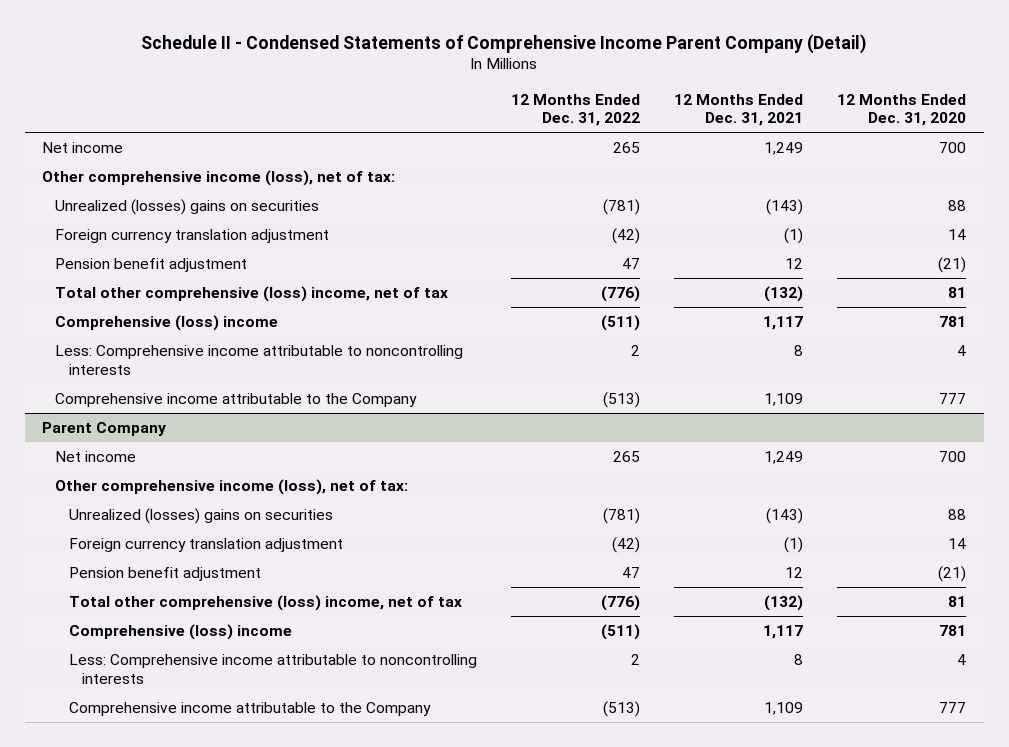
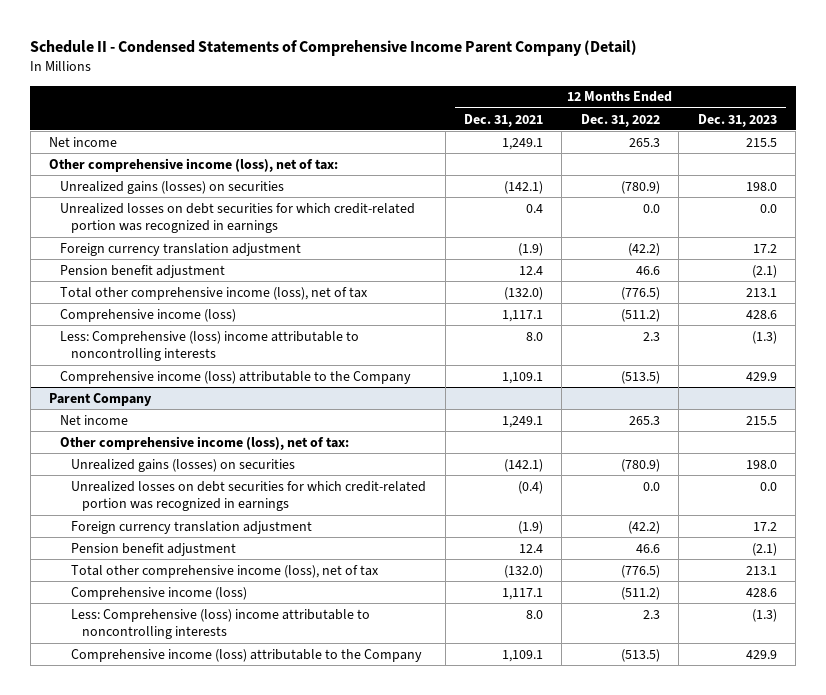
- | 12 Months Ended Dec. 31, 2022 | 12 Months Ended Dec. 31, 2021 | 12 Months Ended Dec. 31, 2020
+ | 12 Months Ended Dec. 31, 2021 | 12 Months Ended Dec. 31, 2022 | 12 Months Ended Dec. 31, 2023
- Net income | 265 | 1,249 | 700
+ Net income | 1,249.1 | 265.3 | 215.5
- Unrealized (losses) gains on securities | (781) | (143) | 88
- Foreign currency translation adjustment | (42) | (1) | 14
- Pension benefit adjustment | 47 | 12 | (21)
- Total other comprehensive (loss) income, net of tax | (776) | (132) | 81
- Comprehensive (loss) income | (511) | 1,117 | 781
- Less: Comprehensive income attributable to noncontrolling interests | 2 | 8 | 4
- Comprehensive income attributable to the Company | (513) | 1,109 | 777
+ Unrealized gains (losses) on securities | (142.1) | (780.9) | 198.0
+ Unrealized losses on debt securities for which credit-related portion was recognized in earnings | 0.4 | 0.0 | 0.0
+ Foreign currency translation adjustment | (1.9) | (42.2) | 17.2
+ Pension benefit adjustment | 12.4 | 46.6 | (2.1)
+ Total other comprehensive income (loss), net of tax | (132.0) | (776.5) | 213.1
+ Comprehensive income (loss) | 1,117.1 | (511.2) | 428.6
+ Less: Comprehensive (loss) income attributable to noncontrolling interests | 8.0 | 2.3 | (1.3)
+ Comprehensive income (loss) attributable to the Company | 1,109.1 | (513.5) | 429.9
@ Parent Company
- Net income | 265 | 1,249 | 700
+ Net income | 1,249.1 | 265.3 | 215.5
- Unrealized (losses) gains on securities | (781) | (143) | 88
- Foreign currency translation adjustment | (42) | (1) | 14
- Pension benefit adjustment | 47 | 12 | (21)
- Total other comprehensive (loss) income, net of tax | (776) | (132) | 81
- Comprehensive (loss) income | (511) | 1,117 | 781
- Less: Comprehensive income attributable to noncontrolling interests | 2 | 8 | 4
- Comprehensive income attributable to the Company | (513) | 1,109 | 777
+ Unrealized gains (losses) on securities | (142.1) | (780.9) | 198.0
+ Unrealized losses on debt securities for which credit-related portion was recognized in earnings | (0.4) | 0.0 | 0.0
+ Foreign currency translation adjustment | (1.9) | (42.2) | 17.2
+ Pension benefit adjustment | 12.4 | 46.6 | (2.1)
+ Total other comprehensive income (loss), net of tax | (132.0) | (776.5) | 213.1
+ Comprehensive income (loss) | 1,117.1 | (511.2) | 428.6
+ Less: Comprehensive (loss) income attributable to noncontrolling interests | 8.0 | 2.3 | (1.3)
+ Comprehensive income (loss) attributable to the Company | 1,109.1 | (513.5) | 429.9

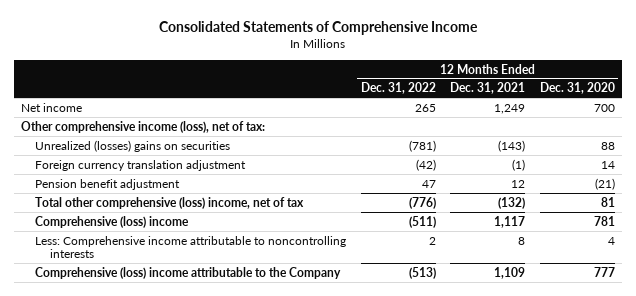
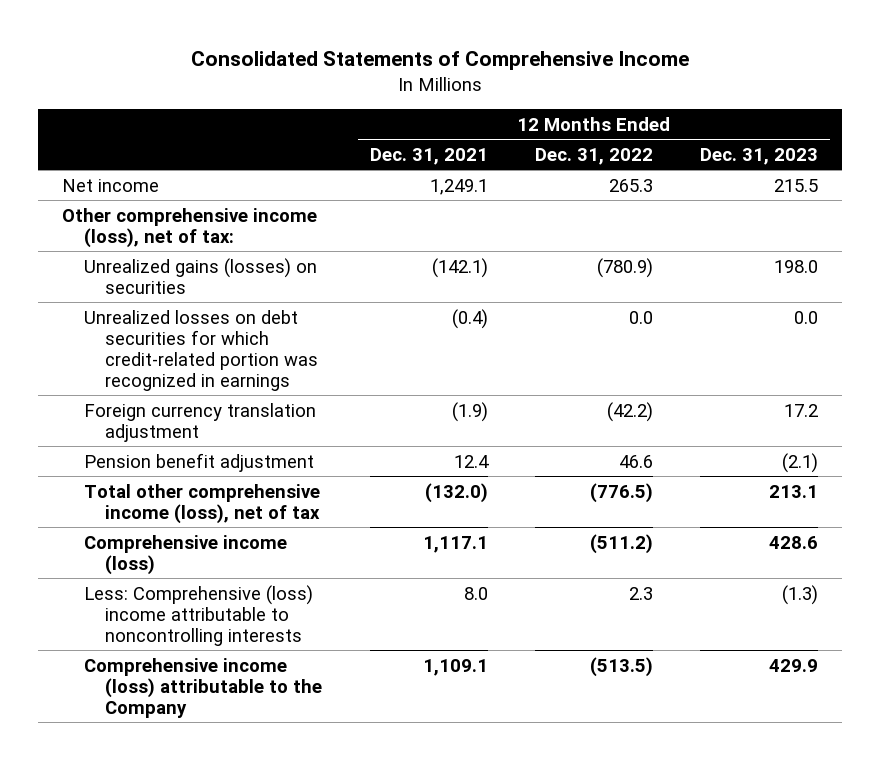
- | 12 Months Ended Dec. 31, 2022 | 12 Months Ended Dec. 31, 2021 | 12 Months Ended Dec. 31, 2020
+ | 12 Months Ended Dec. 31, 2021 | 12 Months Ended Dec. 31, 2022 | 12 Months Ended Dec. 31, 2023
- Net income | 265 | 1,249 | 700
+ Net income | 1,249.1 | 265.3 | 215.5
- Unrealized (losses) gains on securities | (781) | (143) | 88
- Foreign currency translation adjustment | (42) | (1) | 14
- Pension benefit adjustment | 47 | 12 | (21)
- Total other comprehensive (loss) income, net of tax | (776) | (132) | 81
- Comprehensive (loss) income | (511) | 1,117 | 781
- Less: Comprehensive income attributable to noncontrolling interests | 2 | 8 | 4
- Comprehensive (loss) income attributable to the Company | (513) | 1,109 | 777
+ Unrealized gains (losses) on securities | (142.1) | (780.9) | 198.0
+ Unrealized losses on debt securities for which credit-related portion was recognized in earnings | (0.4) | 0.0 | 0.0
+ Foreign currency translation adjustment | (1.9) | (42.2) | 17.2
+ Pension benefit adjustment | 12.4 | 46.6 | (2.1)
+ Total other comprehensive income (loss), net of tax | (132.0) | (776.5) | 213.1
+ Comprehensive income (loss) | 1,117.1 | (511.2) | 428.6
+ Less: Comprehensive (loss) income attributable to noncontrolling interests | 8.0 | 2.3 | (1.3)
+ Comprehensive income (loss) attributable to the Company | 1,109.1 | (513.5) | 429.9

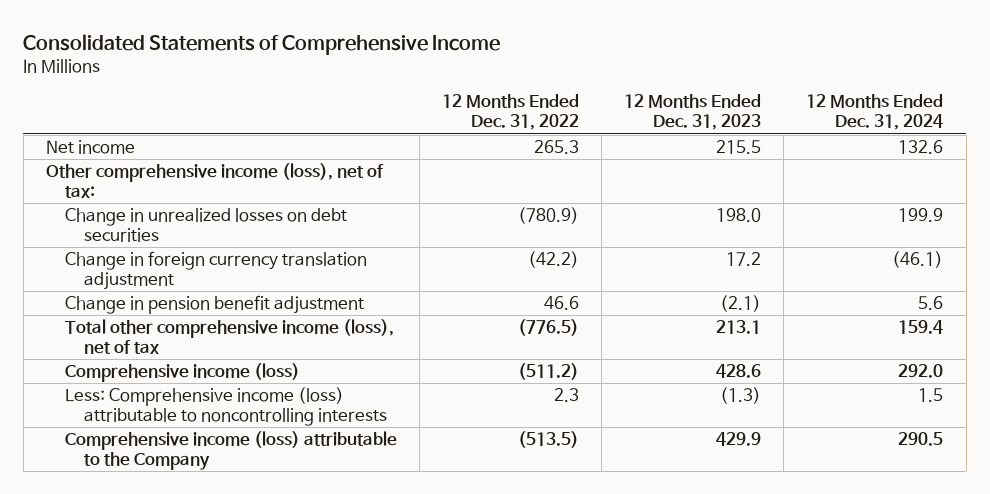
- | 12 Months Ended Dec. 31, 2021 | 12 Months Ended Dec. 31, 2022 | 12 Months Ended Dec. 31, 2023
+ | 12 Months Ended Dec. 31, 2022 | 12 Months Ended Dec. 31, 2023 | 12 Months Ended Dec. 31, 2024
- Unrealized gains (losses) on securities | (142.1) | (780.9) | 198.0
- Unrealized losses on debt securities for which credit-related portion was recognized in earnings | (0.4) | 0.0 | 0.0
- Foreign currency translation adjustment | (1.9) | (42.2) | 17.2
- Pension benefit adjustment | 12.4 | 46.6 | (2.1)
+ Change in unrealized losses on debt securities | (780.9) | 198.0 | 199.9
+ Change in foreign currency translation adjustment | (42.2) | 17.2 | (46.1)
+ Change in pension benefit adjustment | 46.6 | (2.1) | 5.6
- Less: Comprehensive (loss) income attributable to noncontrolling interests | 8.0 | 2.3 | (1.3)
+ Less: Comprehensive income (loss) attributable to noncontrolling interests | 2.3 | (1.3) | 1.5

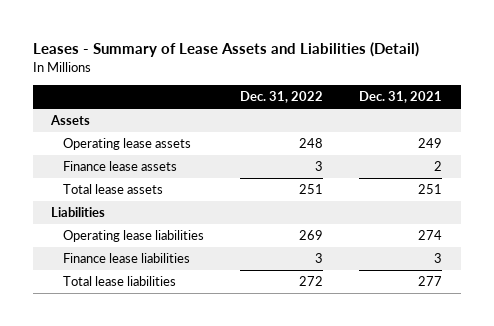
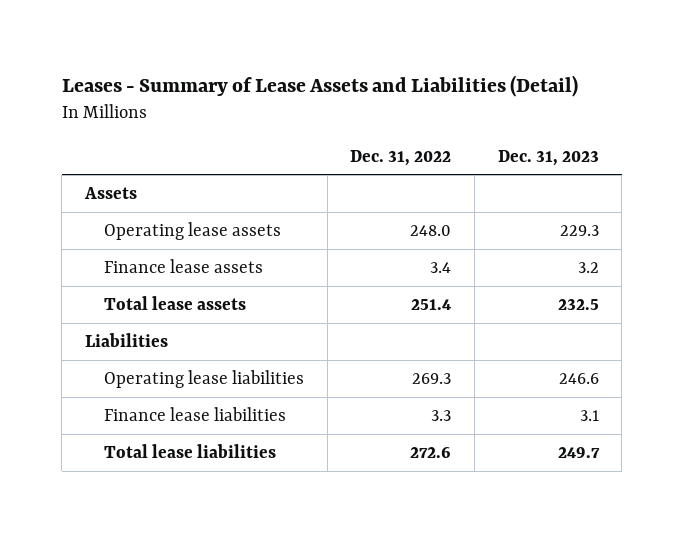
- | Dec. 31, 2022 | Dec. 31, 2021
+ | Dec. 31, 2022 | Dec. 31, 2023
- Operating lease assets | 248 | 249
- Finance lease assets | 3 | 2
- Total lease assets | 251 | 251
+ Operating lease assets | 248.0 | 229.3
+ Finance lease assets | 3.4 | 3.2
+ Total lease assets | 251.4 | 232.5
- Operating lease liabilities | 269 | 274
- Finance lease liabilities | 3 | 3
- Total lease liabilities | 272 | 277
+ Operating lease liabilities | 269.3 | 246.6
+ Finance lease liabilities | 3.3 | 3.1
+ Total lease liabilities | 272.6 | 249.7

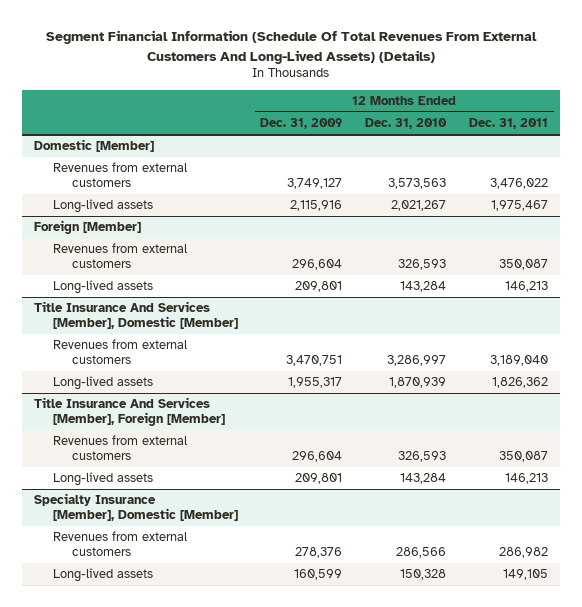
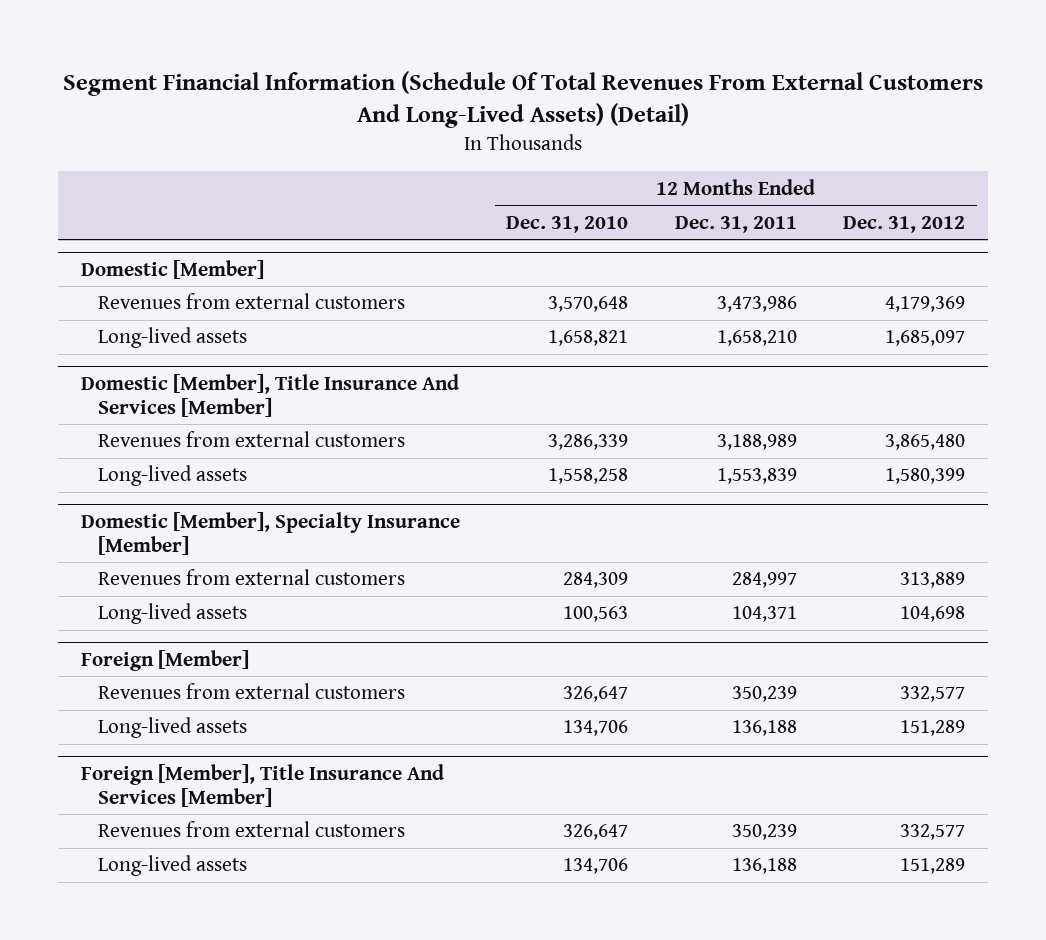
- Segment Financial Information (Schedule Of Total Revenues From External Customers And Long-Lived Assets) (Details)
+ Segment Financial Information (Schedule Of Total Revenues From External Customers And Long-Lived Assets) (Detail)
- | 12 Months Ended Dec. 31, 2009 | 12 Months Ended Dec. 31, 2010 | 12 Months Ended Dec. 31, 2011
+ | 12 Months Ended Dec. 31, 2010 | 12 Months Ended Dec. 31, 2011 | 12 Months Ended Dec. 31, 2012
@ Domestic [Member]
- Revenues from external customers | 3,749,127 | 3,573,563 | 3,476,022
- Long-lived assets | 2,115,916 | 2,021,267 | 1,975,467
+ Revenues from external customers | 3,570,648 | 3,473,986 | 4,179,369
+ Long-lived assets | 1,658,821 | 1,658,210 | 1,685,097
+ Domestic [Member], Title Insurance And Services [Member]
+ Revenues from external customers | 3,286,339 | 3,188,989 | 3,865,480
+ Long-lived assets | 1,558,258 | 1,553,839 | 1,580,399
+ Domestic [Member], Specialty Insurance [Member]
+ Revenues from external customers | 284,309 | 284,997 | 313,889
+ Long-lived assets | 100,563 | 104,371 | 104,698
@ Foreign [Member]
- Revenues from external customers | 296,604 | 326,593 | 350,087
- Long-lived assets | 209,801 | 143,284 | 146,213
- Title Insurance And Services [Member], Domestic [Member]
- Revenues from external customers | 3,470,751 | 3,286,997 | 3,189,040
- Long-lived assets | 1,955,317 | 1,870,939 | 1,826,362
- Title Insurance And Services [Member], Foreign [Member]
- Revenues from external customers | 296,604 | 326,593 | 350,087
- Long-lived assets | 209,801 | 143,284 | 146,213
- Specialty Insurance [Member], Domestic [Member]
- Revenues from external customers | 278,376 | 286,566 | 286,982
- Long-lived assets | 160,599 | 150,328 | 149,105
@ Foreign [Member]
+ Revenues from external customers | 326,647 | 350,239 | 332,577
+ Long-lived assets | 134,706 | 136,188 | 151,289
+ Foreign [Member], Title Insurance And Services [Member]
+ Revenues from external customers | 326,647 | 350,239 | 332,577
+ Long-lived assets | 134,706 | 136,188 | 151,289

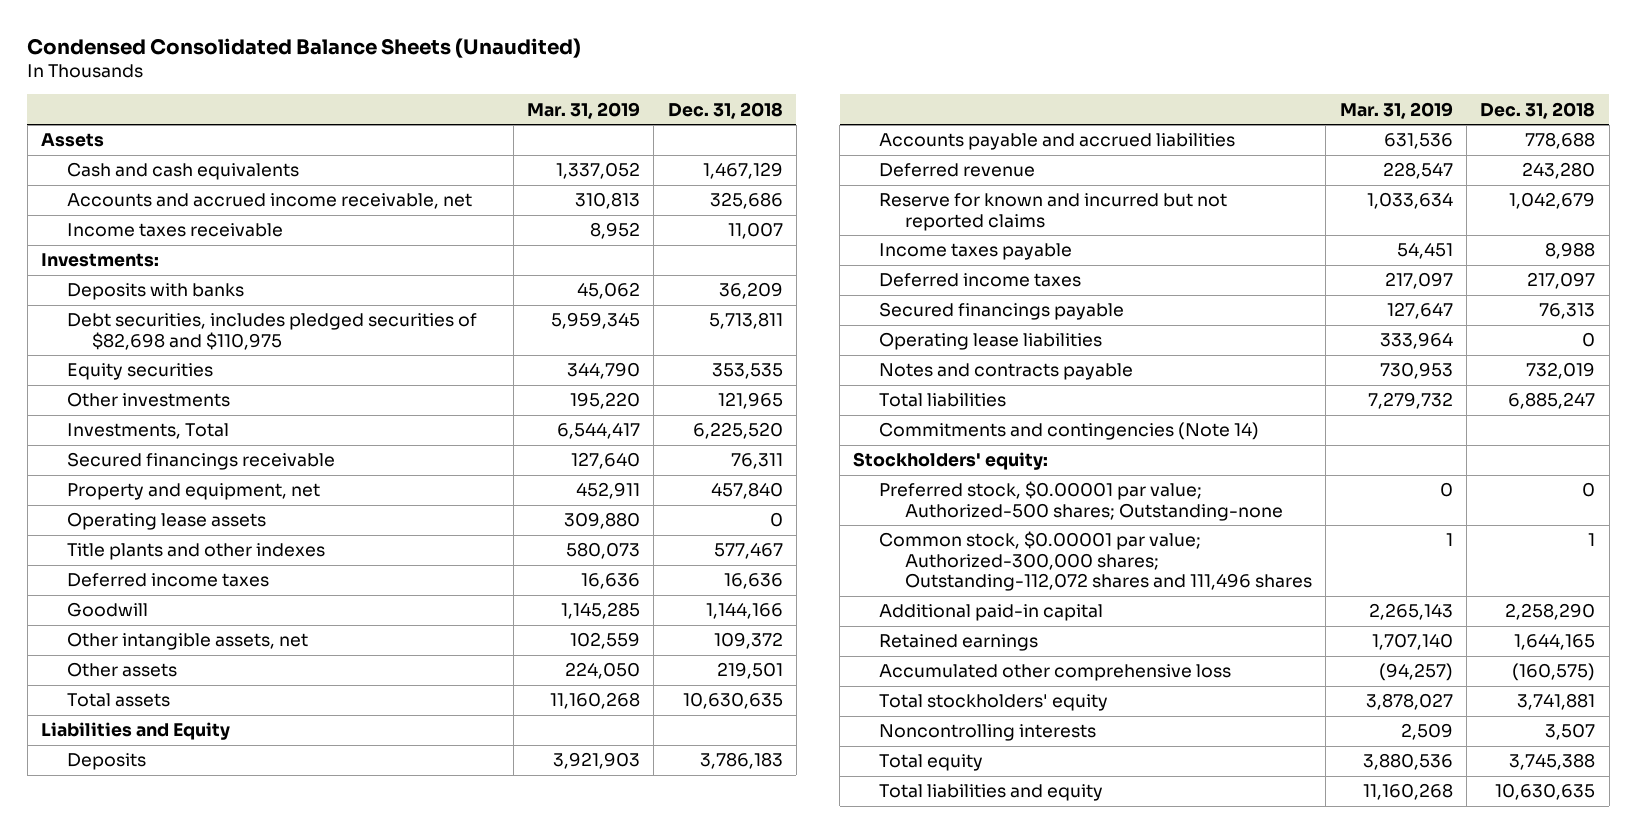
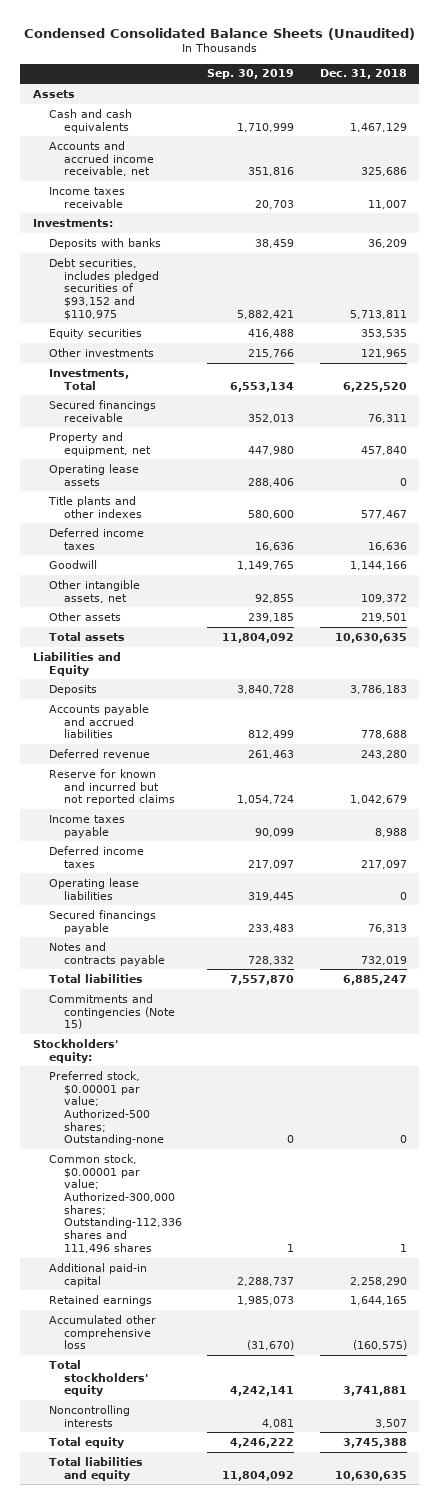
- | Mar. 31, 2019 | Dec. 31, 2018
+ | Sep. 30, 2019 | Dec. 31, 2018
- Debt securities, includes pledged securities of $82,698 and $110,975 | 5,959,345 | 5,713,811
+ Debt securities, includes pledged securities of $93,152 and $110,975 | 5,882,421 | 5,713,811
moved down: Secured financings payable | 233,483 | 76,313
- Commitments and contingencies (Note 14)
+ Commitments and contingencies (Note 15)
- Common stock, $0.00001 par value; Authorized-300,000 shares; Outstanding-112,072 shares and 111,496 shares | 1 | 1
+ Common stock, $0.00001 par value; Authorized-300,000 shares; Outstanding-112,336 shares and 111,496 shares | 1 | 1

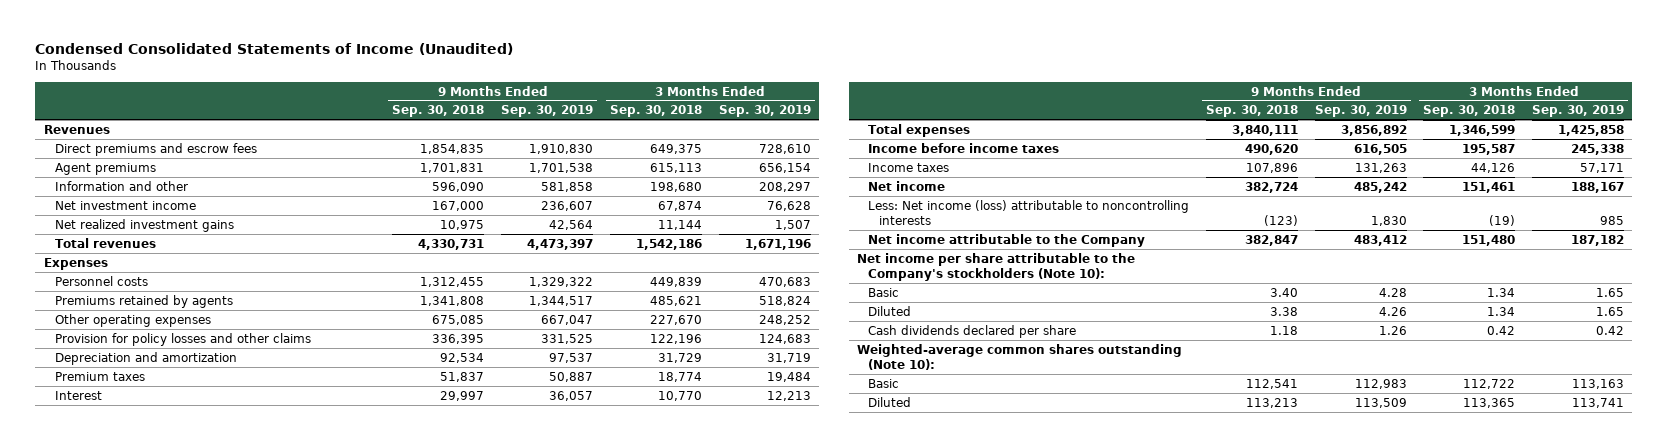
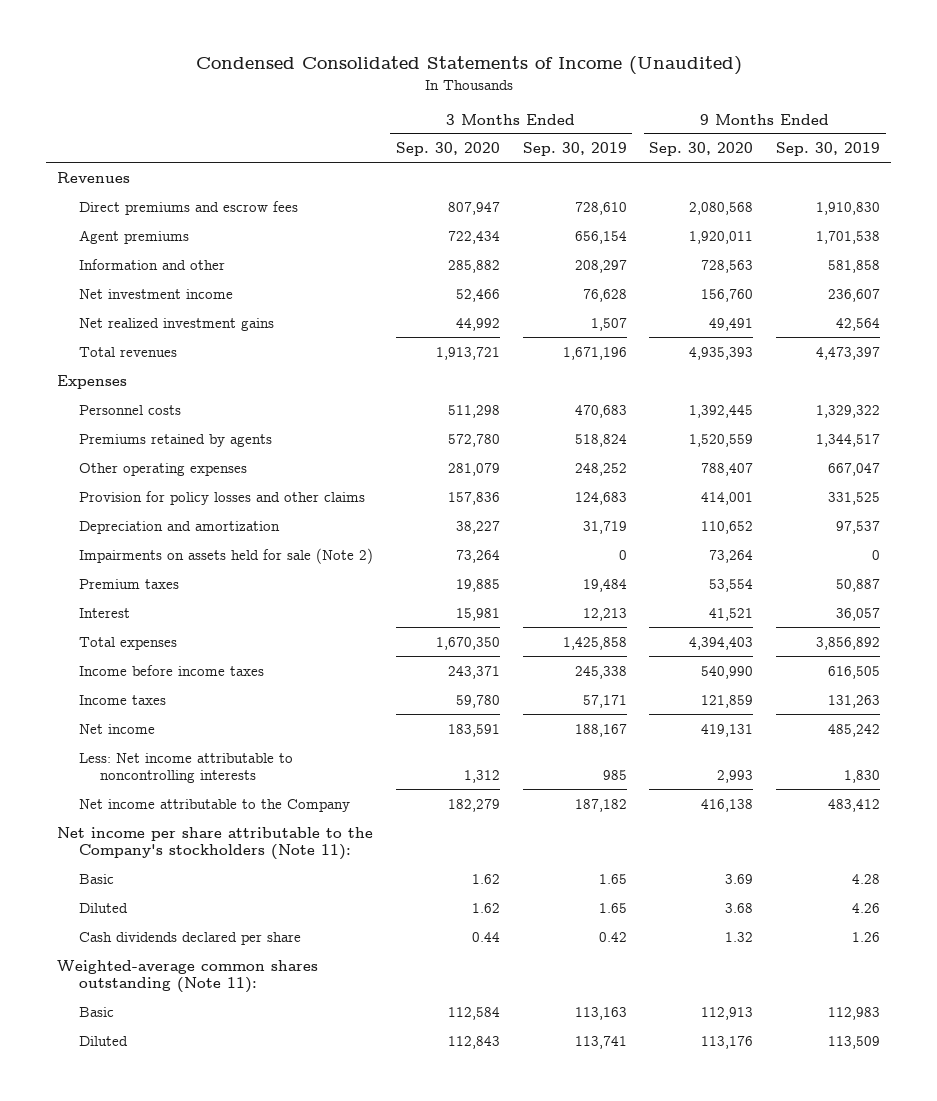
- | 9 Months Ended Sep. 30, 2018 | 9 Months Ended Sep. 30, 2019 | 3 Months Ended Sep. 30, 2018 | 3 Months Ended Sep. 30, 2019
+ | 3 Months Ended Sep. 30, 2020 | 3 Months Ended Sep. 30, 2019 | 9 Months Ended Sep. 30, 2020 | 9 Months Ended Sep. 30, 2019
+ Impairments on assets held for sale (Note 2) | 73,264 | 0 | 73,264 | 0
- Less: Net income (loss) attributable to noncontrolling interests | (123) | 1,830 | (19) | 985
+ Less: Net income attributable to noncontrolling interests | 1,312 | 985 | 2,993 | 1,830
- Net income per share attributable to the Company's stockholders (Note 10):
+ Net income per share attributable to the Company's stockholders (Note 11):
- Weighted-average common shares outstanding (Note 10):
+ Weighted-average common shares outstanding (Note 11):

